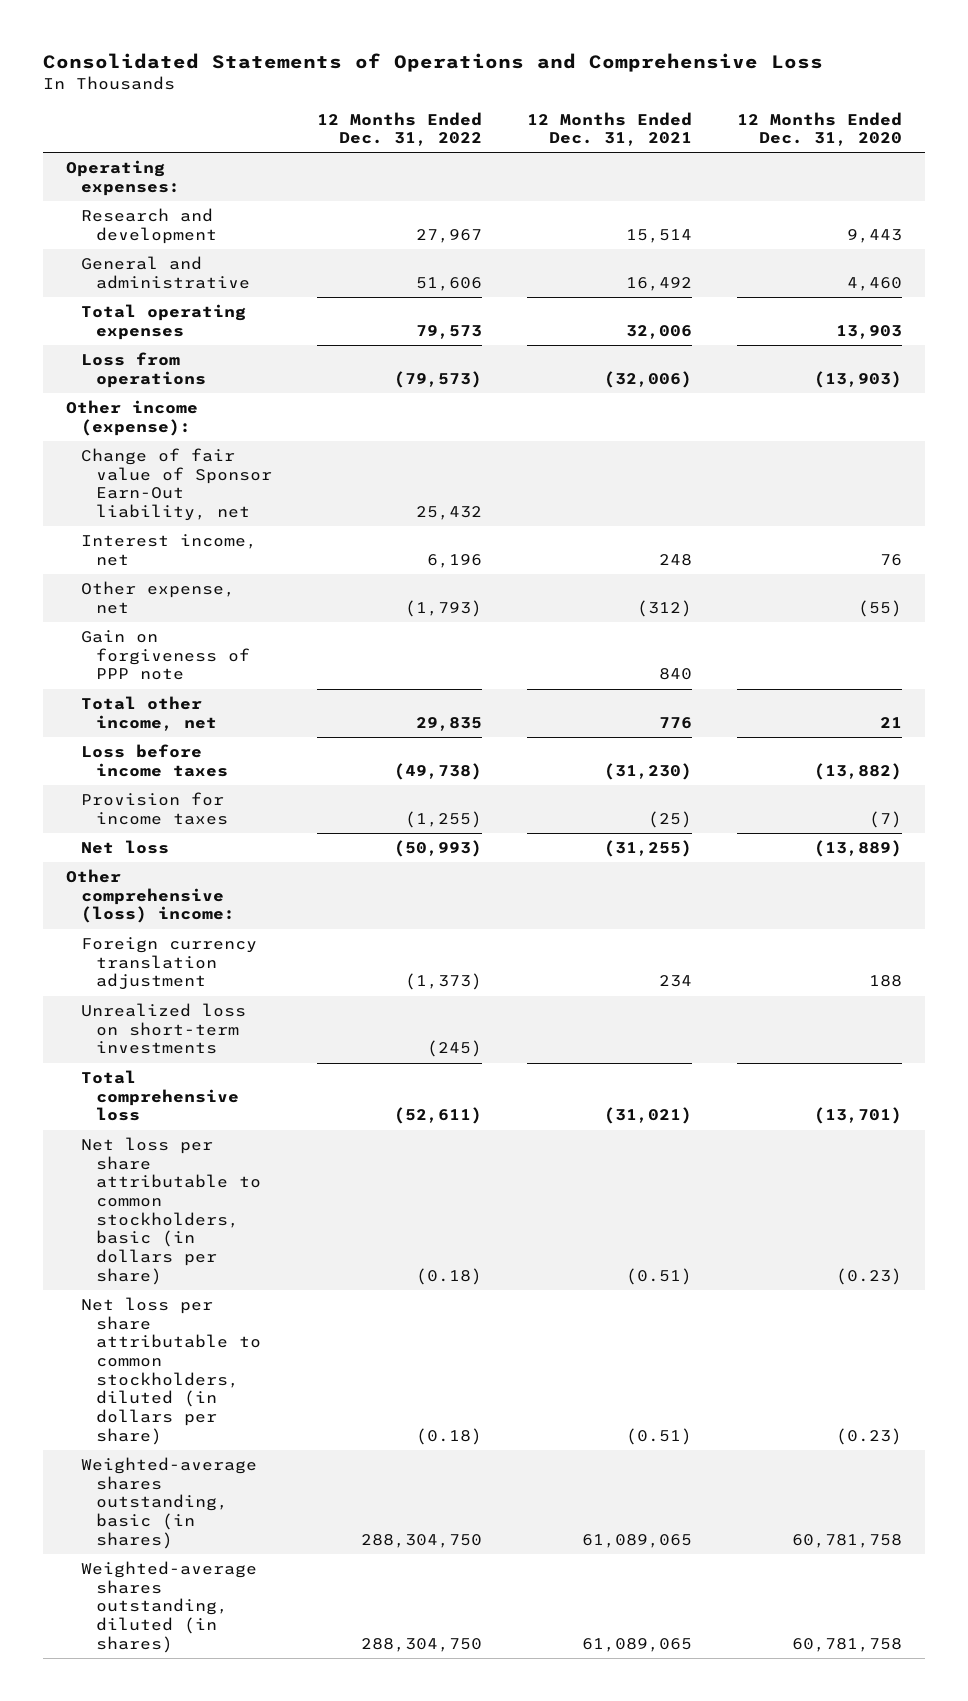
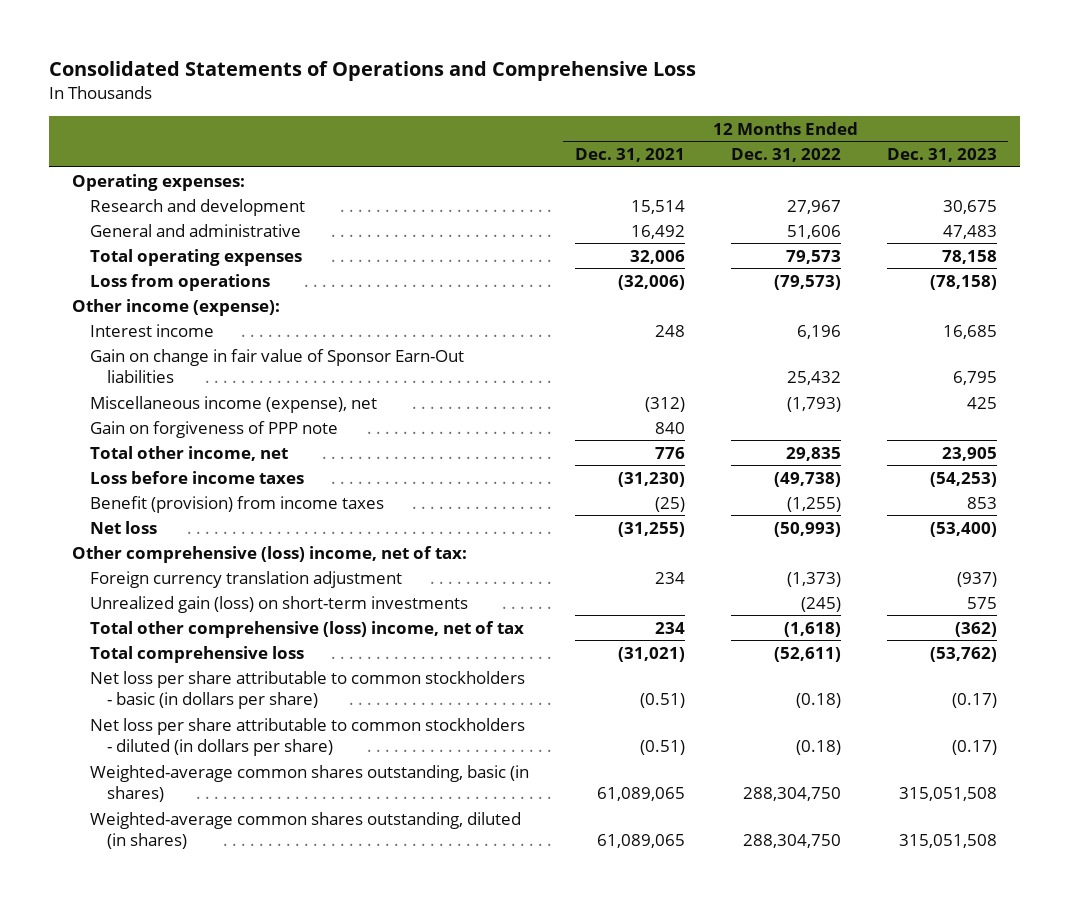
- | 12 Months Ended Dec. 31, 2022 | 12 Months Ended Dec. 31, 2021 | 12 Months Ended Dec. 31, 2020
+ | 12 Months Ended Dec. 31, 2021 | 12 Months Ended Dec. 31, 2022 | 12 Months Ended Dec. 31, 2023
- Change of fair value of Sponsor Earn-Out liability, net | 25,432 | |
- Interest income, net | 6,196 | 248 | 76
- Other expense, net | (1,793) | (312) | (55)
+ Interest income | 248 | 6,196 | 16,685
+ Gain on change in fair value of Sponsor Earn-Out liabilities | | 25,432 | 6,795
+ Miscellaneous income (expense), net | (312) | (1,793) | 425
- Provision for income taxes | (1,255) | (25) | (7)
+ Benefit (provision) from income taxes | (25) | (1,255) | 853
- Other comprehensive (loss) income:
+ Other comprehensive (loss) income, net of tax:
- Unrealized loss on short-term investments | (245) | |
+ Unrealized gain (loss) on short-term investments | | (245) | 575
+ Total other comprehensive (loss) income, net of tax | 234 | (1,618) | (362)
- Net loss per share attributable to common stockholders, basic (in dollars per share) | (0.18) | (0.51) | (0.23)
- Net loss per share attributable to common stockholders, diluted (in dollars per share) | (0.18) | (0.51) | (0.23)
- Weighted-average shares outstanding, basic (in shares) | 288,304,750 | 61,089,065 | 60,781,758
- Weighted-average shares outstanding, diluted (in shares) | 288,304,750 | 61,089,065 | 60,781,758
+ Net loss per share attributable to common stockholders - basic (in dollars per share) | (0.51) | (0.18) | (0.17)
+ Net loss per share attributable to common stockholders - diluted (in dollars per share) | (0.51) | (0.18) | (0.17)
+ Weighted-average common shares outstanding, basic (in shares) | 61,089,065 | 288,304,750 | 315,051,508
+ Weighted-average common shares outstanding, diluted (in shares) | 61,089,065 | 288,304,750 | 315,051,508

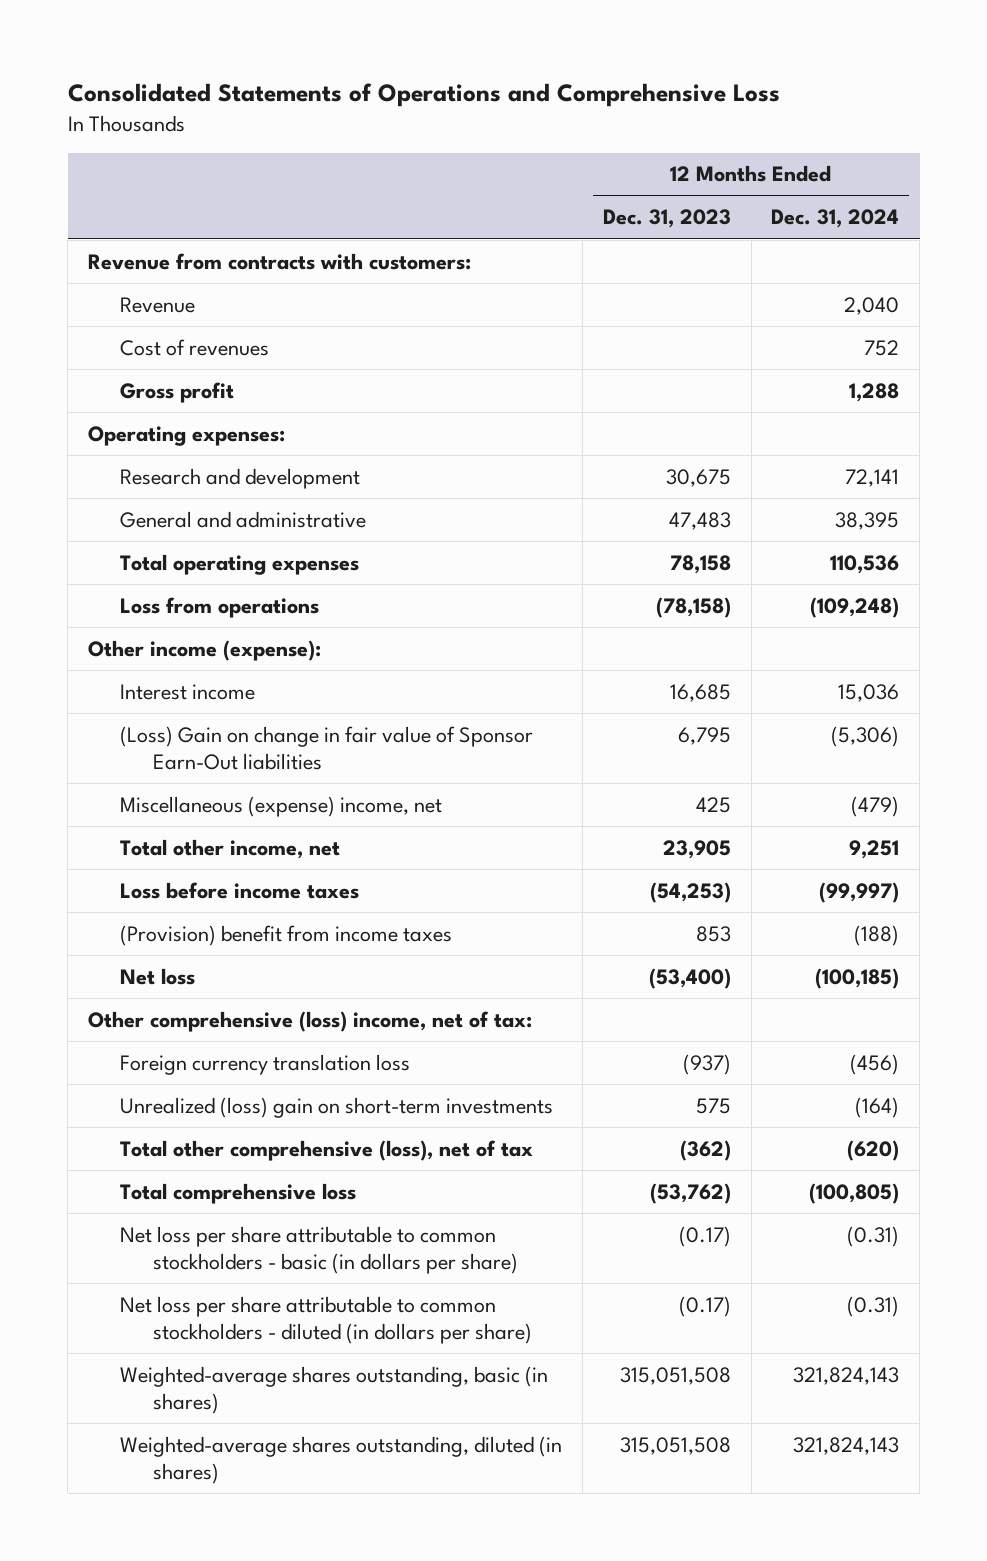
- | 12 Months Ended Dec. 31, 2021 | 12 Months Ended Dec. 31, 2022 | 12 Months Ended Dec. 31, 2023
+ | 12 Months Ended Dec. 31, 2023 | 12 Months Ended Dec. 31, 2024
+ Revenue from contracts with customers:
+ Revenue | | 2,040
+ Cost of revenues | | 752
+ Gross profit | | 1,288
- Gain on change in fair value of Sponsor Earn-Out liabilities | | 25,432 | 6,795
- Miscellaneous income (expense), net | (312) | (1,793) | 425
- Gain on forgiveness of PPP note | 840 | |
+ (Loss) Gain on change in fair value of Sponsor Earn-Out liabilities | 6,795 | (5,306)
+ Miscellaneous (expense) income, net | 425 | (479)
- Benefit (provision) from income taxes | (25) | (1,255) | 853
+ (Provision) benefit from income taxes | 853 | (188)
- Foreign currency translation adjustment | 234 | (1,373) | (937)
- Unrealized gain (loss) on short-term investments | | (245) | 575
- Total other comprehensive (loss) income, net of tax | 234 | (1,618) | (362)
+ Foreign currency translation loss | (937) | (456)
+ Unrealized (loss) gain on short-term investments | 575 | (164)
+ Total other comprehensive (loss), net of tax | (362) | (620)
- Weighted-average common shares outstanding, basic (in shares) | 61,089,065 | 288,304,750 | 315,051,508
- Weighted-average common shares outstanding, diluted (in shares) | 61,089,065 | 288,304,750 | 315,051,508
+ Weighted-average shares outstanding, basic (in shares) | 315,051,508 | 321,824,143
+ Weighted-average shares outstanding, diluted (in shares) | 315,051,508 | 321,824,143

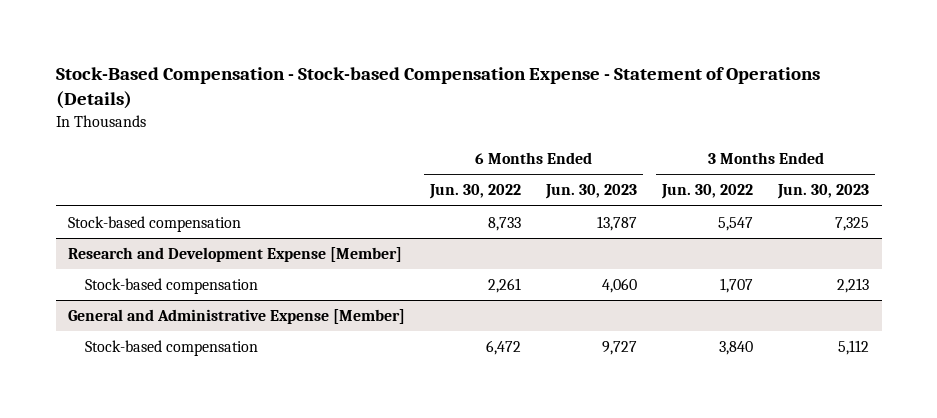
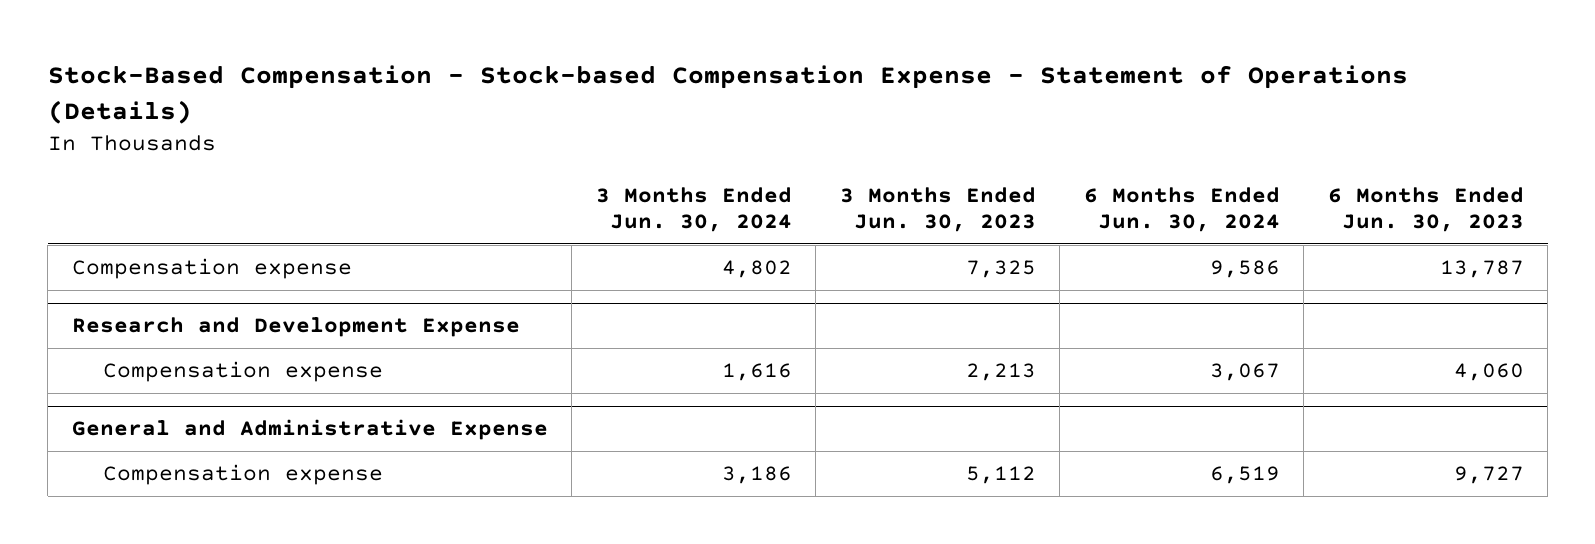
- | 6 Months Ended Jun. 30, 2022 | 6 Months Ended Jun. 30, 2023 | 3 Months Ended Jun. 30, 2022 | 3 Months Ended Jun. 30, 2023
+ | 3 Months Ended Jun. 30, 2024 | 3 Months Ended Jun. 30, 2023 | 6 Months Ended Jun. 30, 2024 | 6 Months Ended Jun. 30, 2023
- Stock-based compensation | 8,733 | 13,787 | 5,547 | 7,325
- Research and Development Expense [Member]
- Stock-based compensation | 2,261 | 4,060 | 1,707 | 2,213
- General and Administrative Expense [Member]
- Stock-based compensation | 6,472 | 9,727 | 3,840 | 5,112
+ Compensation expense | 4,802 | 7,325 | 9,586 | 13,787
+ Research and Development Expense
+ Compensation expense | 1,616 | 2,213 | 3,067 | 4,060
+ General and Administrative Expense
+ Compensation expense | 3,186 | 5,112 | 6,519 | 9,727

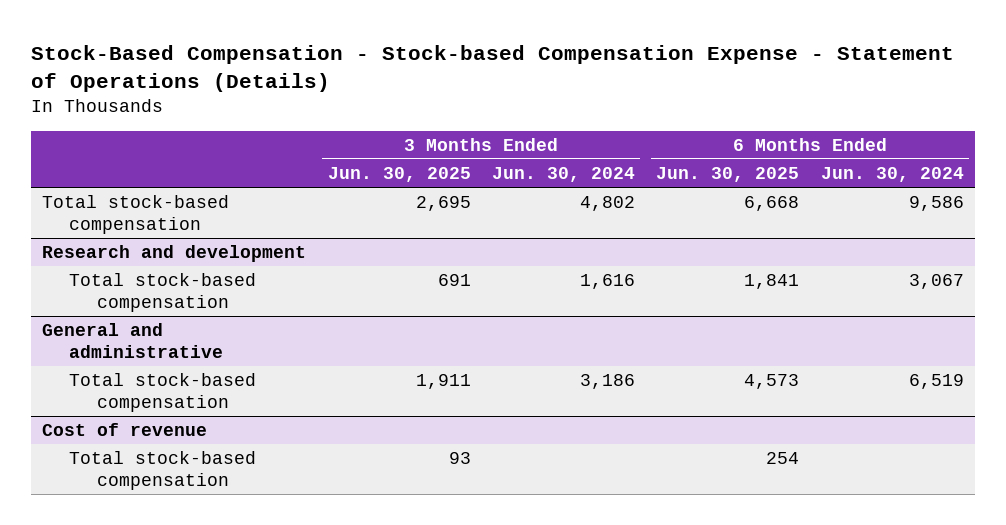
- | 3 Months Ended Jun. 30, 2024 | 3 Months Ended Jun. 30, 2023 | 6 Months Ended Jun. 30, 2024 | 6 Months Ended Jun. 30, 2023
+ | 3 Months Ended Jun. 30, 2025 | 3 Months Ended Jun. 30, 2024 | 6 Months Ended Jun. 30, 2025 | 6 Months Ended Jun. 30, 2024
- Compensation expense | 4,802 | 7,325 | 9,586 | 13,787
- Research and Development Expense
- Compensation expense | 1,616 | 2,213 | 3,067 | 4,060
- General and Administrative Expense
- Compensation expense | 3,186 | 5,112 | 6,519 | 9,727
+ Total stock-based compensation | 2,695 | 4,802 | 6,668 | 9,586
+ Research and development
+ Total stock-based compensation | 691 | 1,616 | 1,841 | 3,067
+ General and administrative
+ Total stock-based compensation | 1,911 | 3,186 | 4,573 | 6,519
+ Cost of revenue
+ Total stock-based compensation | 93 | | 254 |

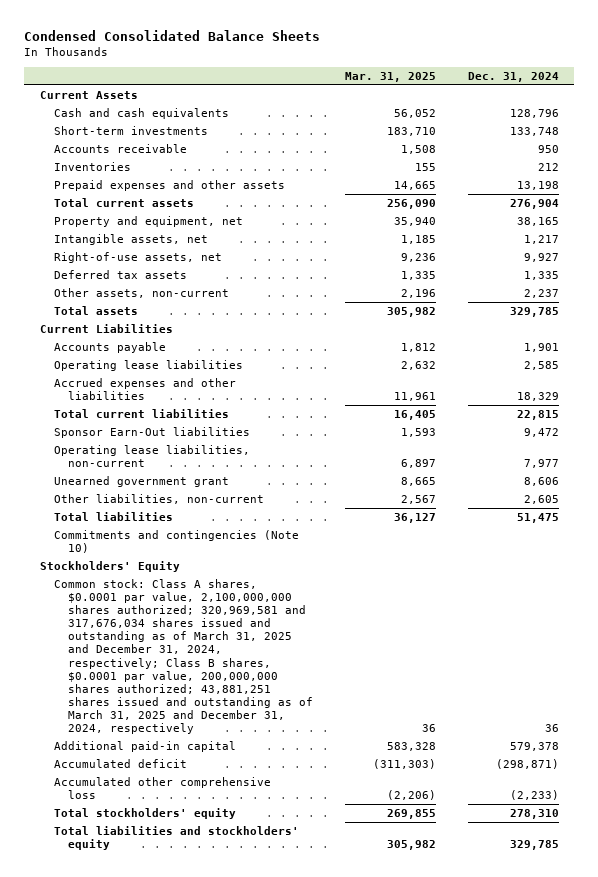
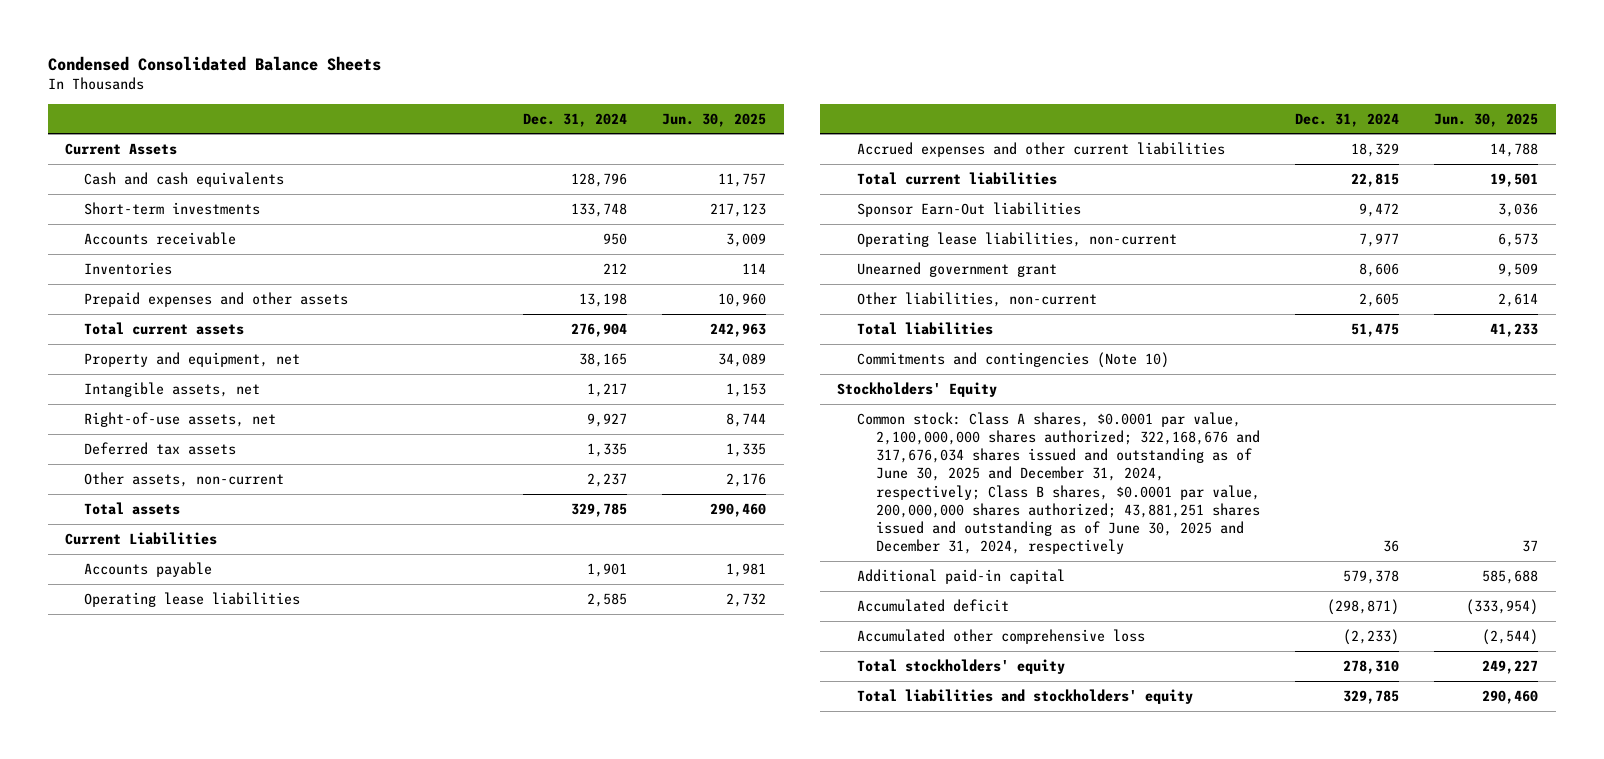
- | Mar. 31, 2025 | Dec. 31, 2024
+ | Dec. 31, 2024 | Jun. 30, 2025
- Accrued expenses and other liabilities | 11,961 | 18,329
+ Accrued expenses and other current liabilities | 18,329 | 14,788
- Common stock: Class A shares, $0.0001 par value, 2,100,000,000 shares authorized; 320,969,581 and 317,676,034 shares issued and outstanding as of March 31, 2025 and December 31, 2024, respectively; Class B shares, $0.0001 par value, 200,000,000 shares authorized; 43,881,251 shares issued and outstanding as of March 31, 2025 and December 31, 2024, respectively | 36 | 36
+ Common stock: Class A shares, $0.0001 par value, 2,100,000,000 shares authorized; 322,168,676 and 317,676,034 shares issued and outstanding as of June 30, 2025 and December 31, 2024, respectively; Class B shares, $0.0001 par value, 200,000,000 shares authorized; 43,881,251 shares issued and outstanding as of June 30, 2025 and December 31, 2024, respectively | 36 | 37

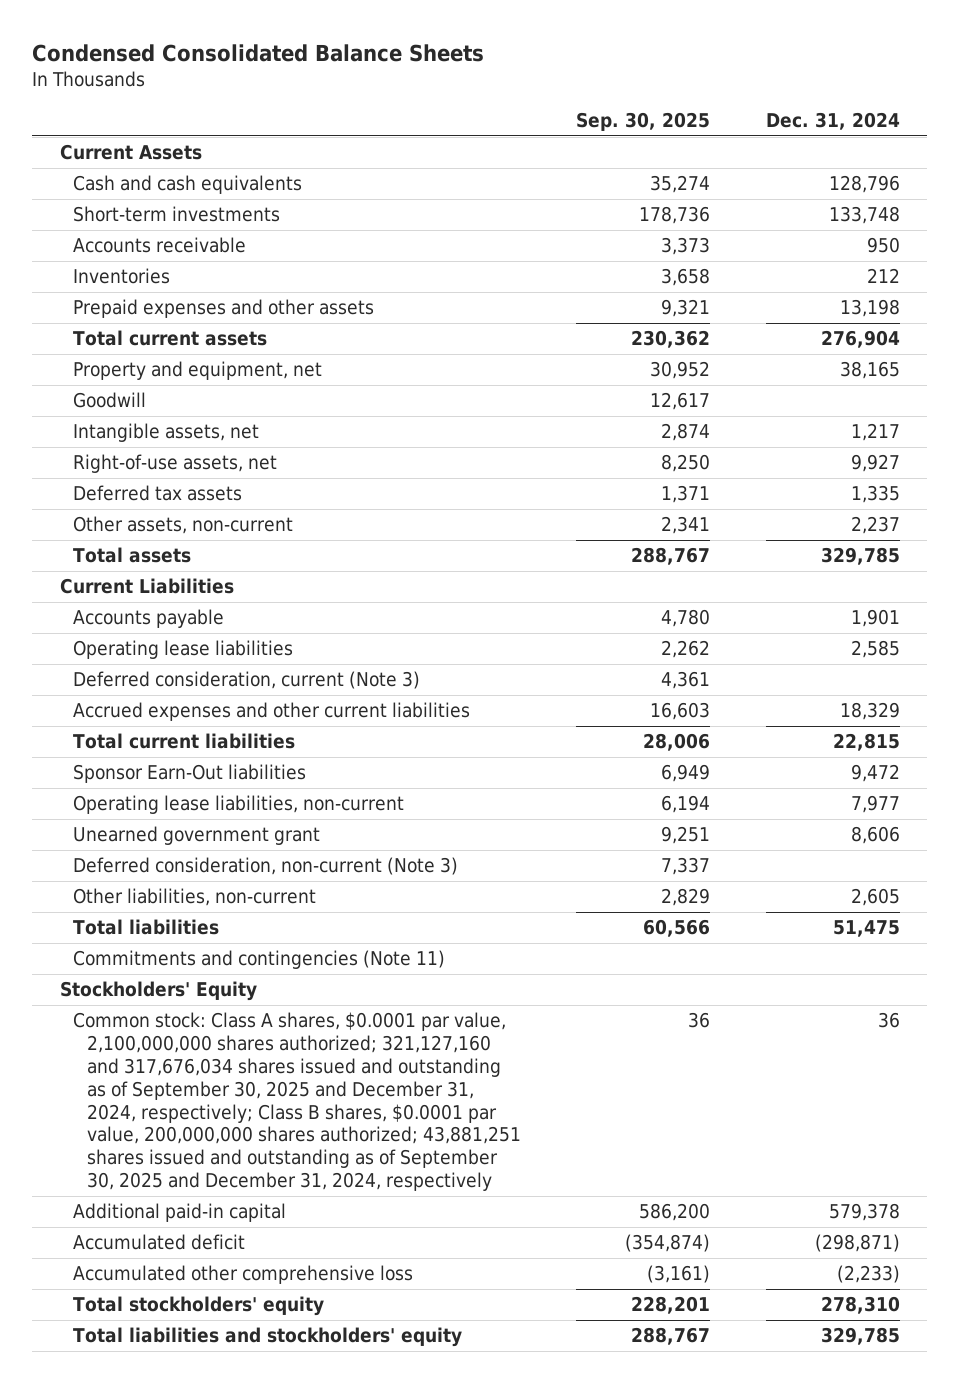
- | Dec. 31, 2024 | Jun. 30, 2025
+ | Sep. 30, 2025 | Dec. 31, 2024
+ Goodwill | 12,617 |
+ Deferred consideration, current (Note 3) | 4,361 |
+ Deferred consideration, non-current (Note 3) | 7,337 |
- Commitments and contingencies (Note 10)
+ Commitments and contingencies (Note 11)
- Common stock: Class A shares, $0.0001 par value, 2,100,000,000 shares authorized; 322,168,676 and 317,676,034 shares issued and outstanding as of June 30, 2025 and December 31, 2024, respectively; Class B shares, $0.0001 par value, 200,000,000 shares authorized; 43,881,251 shares issued and outstanding as of June 30, 2025 and December 31, 2024, respectively | 36 | 37
+ Common stock: Class A shares, $0.0001 par value, 2,100,000,000 shares authorized; 321,127,160 and 317,676,034 shares issued and outstanding as of September 30, 2025 and December 31, 2024, respectively; Class B shares, $0.0001 par value, 200,000,000 shares authorized; 43,881,251 shares issued and outstanding as of September 30, 2025 and December 31, 2024, respectively | 36 | 36

